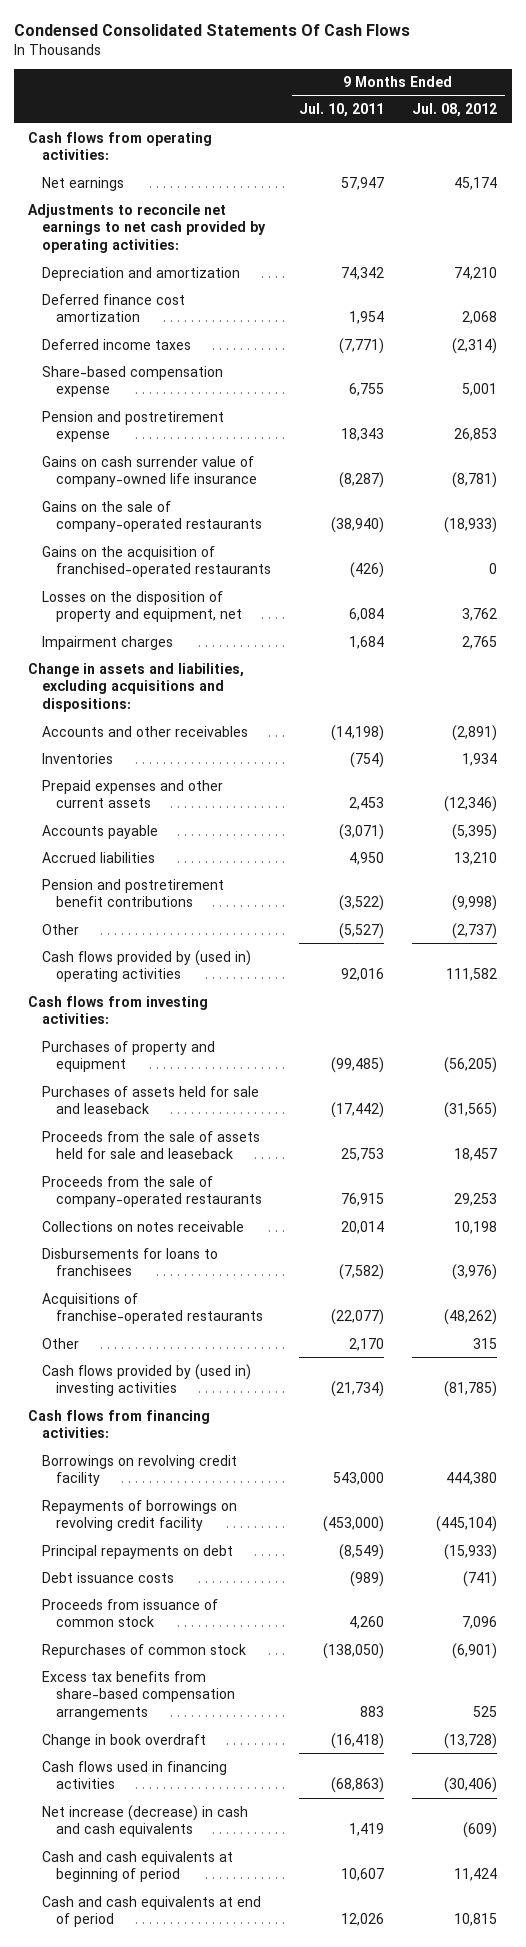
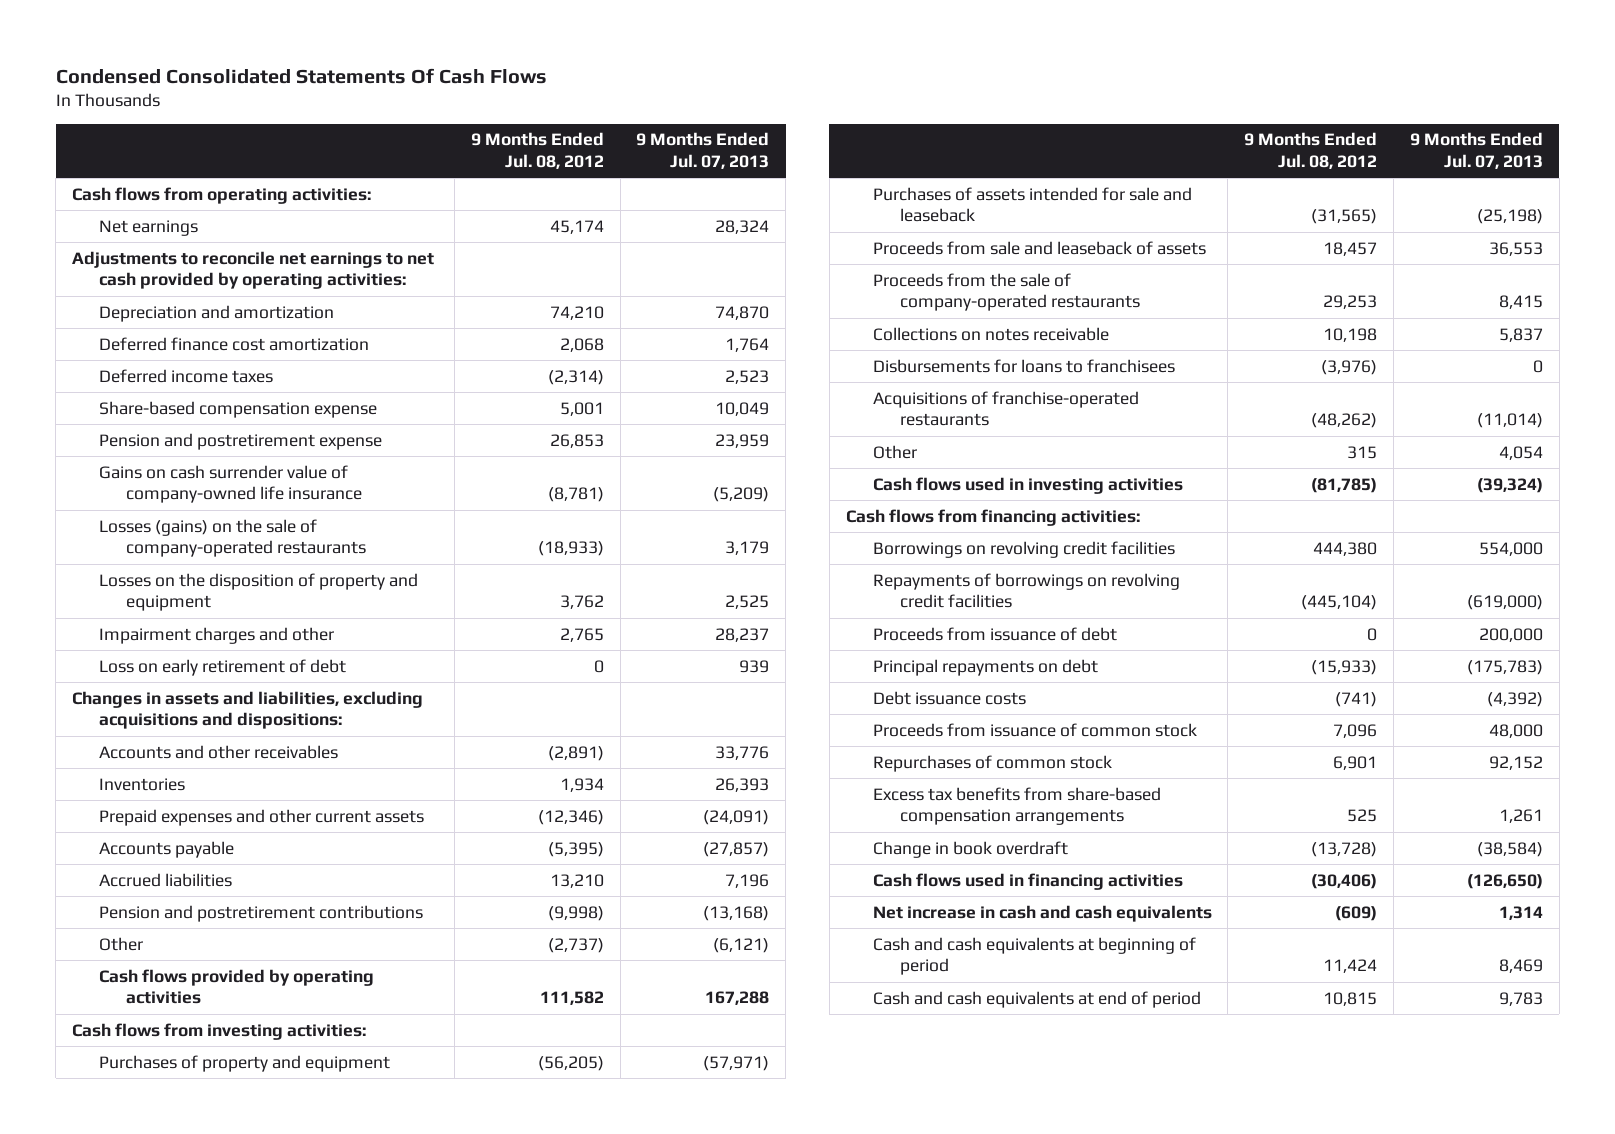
- | 9 Months Ended Jul. 10, 2011 | 9 Months Ended Jul. 08, 2012
+ | 9 Months Ended Jul. 08, 2012 | 9 Months Ended Jul. 07, 2013
- Gains on the sale of company-operated restaurants | (38,940) | (18,933)
- Gains on the acquisition of franchised-operated restaurants | (426) | 0
- Losses on the disposition of property and equipment, net | 6,084 | 3,762
- Impairment charges | 1,684 | 2,765
- Change in assets and liabilities, excluding acquisitions and dispositions:
+ Losses (gains) on the sale of company-operated restaurants | (18,933) | 3,179
+ Losses on the disposition of property and equipment | 3,762 | 2,525
+ Impairment charges and other | 2,765 | 28,237
+ Loss on early retirement of debt | 0 | 939
+ Changes in assets and liabilities, excluding acquisitions and dispositions:
- Pension and postretirement benefit contributions | (3,522) | (9,998)
+ Pension and postretirement contributions | (9,998) | (13,168)
- Cash flows provided by (used in) operating activities | 92,016 | 111,582
+ Cash flows provided by operating activities | 111,582 | 167,288
- Purchases of assets held for sale and leaseback | (17,442) | (31,565)
- Proceeds from the sale of assets held for sale and leaseback | 25,753 | 18,457
+ Purchases of assets intended for sale and leaseback | (31,565) | (25,198)
+ Proceeds from sale and leaseback of assets | 18,457 | 36,553
- Cash flows provided by (used in) investing activities | (21,734) | (81,785)
+ Cash flows used in investing activities | (81,785) | (39,324)
- Borrowings on revolving credit facility | 543,000 | 444,380
- Repayments of borrowings on revolving credit facility | (453,000) | (445,104)
+ Borrowings on revolving credit facilities | 444,380 | 554,000
+ Repayments of borrowings on revolving credit facilities | (445,104) | (619,000)
+ Proceeds from issuance of debt | 0 | 200,000
- Repurchases of common stock | (138,050) | (6,901)
+ Repurchases of common stock | 6,901 | 92,152
- Net increase (decrease) in cash and cash equivalents | 1,419 | (609)
+ Net increase in cash and cash equivalents | (609) | 1,314

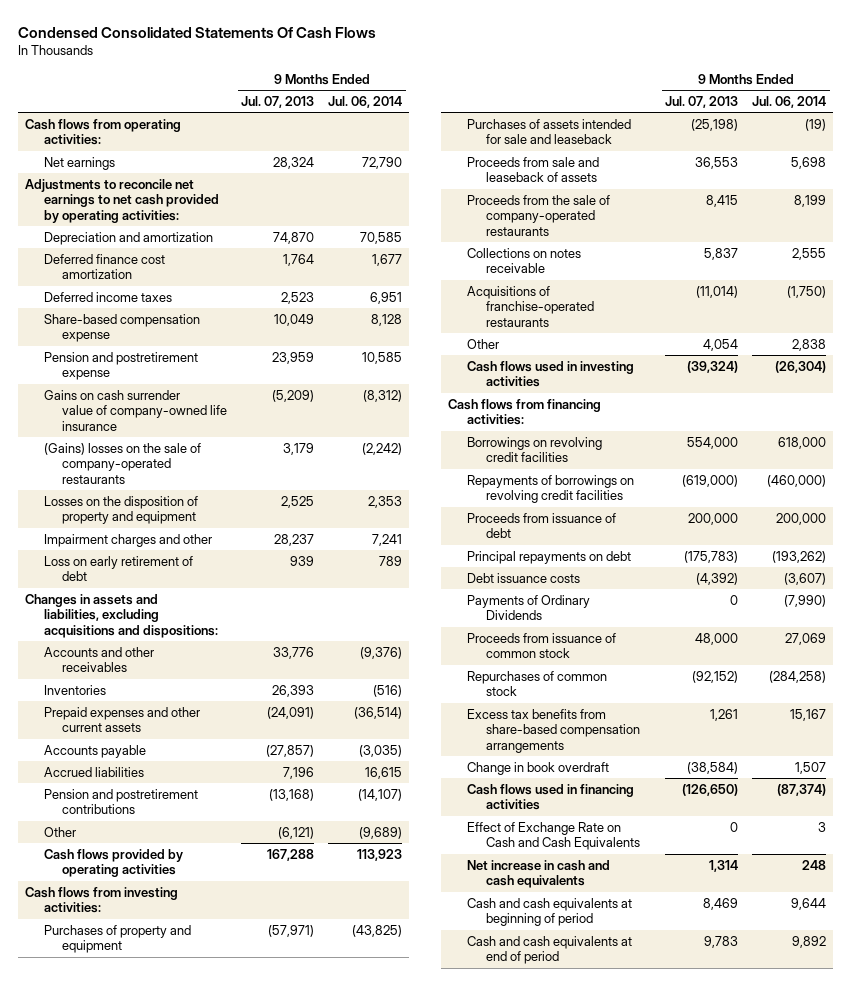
- | 9 Months Ended Jul. 08, 2012 | 9 Months Ended Jul. 07, 2013
+ | 9 Months Ended Jul. 07, 2013 | 9 Months Ended Jul. 06, 2014
- Losses (gains) on the sale of company-operated restaurants | (18,933) | 3,179
+ (Gains) losses on the sale of company-operated restaurants | 3,179 | (2,242)
- Disbursements for loans to franchisees | (3,976) | 0
+ Payments of Ordinary Dividends | 0 | (7,990)
- Repurchases of common stock | 6,901 | 92,152
+ Repurchases of common stock | (92,152) | (284,258)
+ Effect of Exchange Rate on Cash and Cash Equivalents | 0 | 3

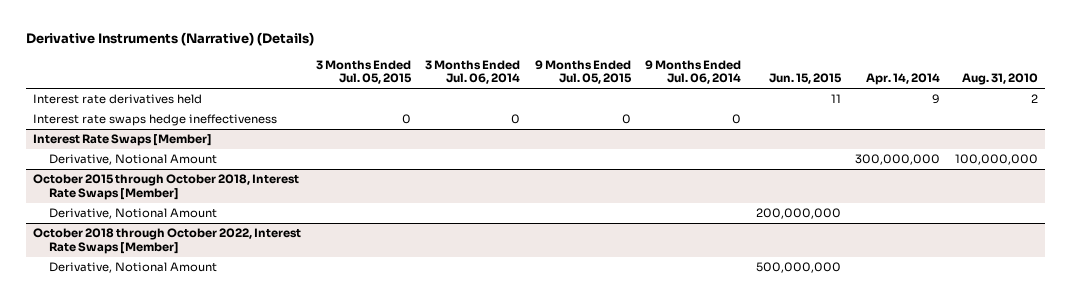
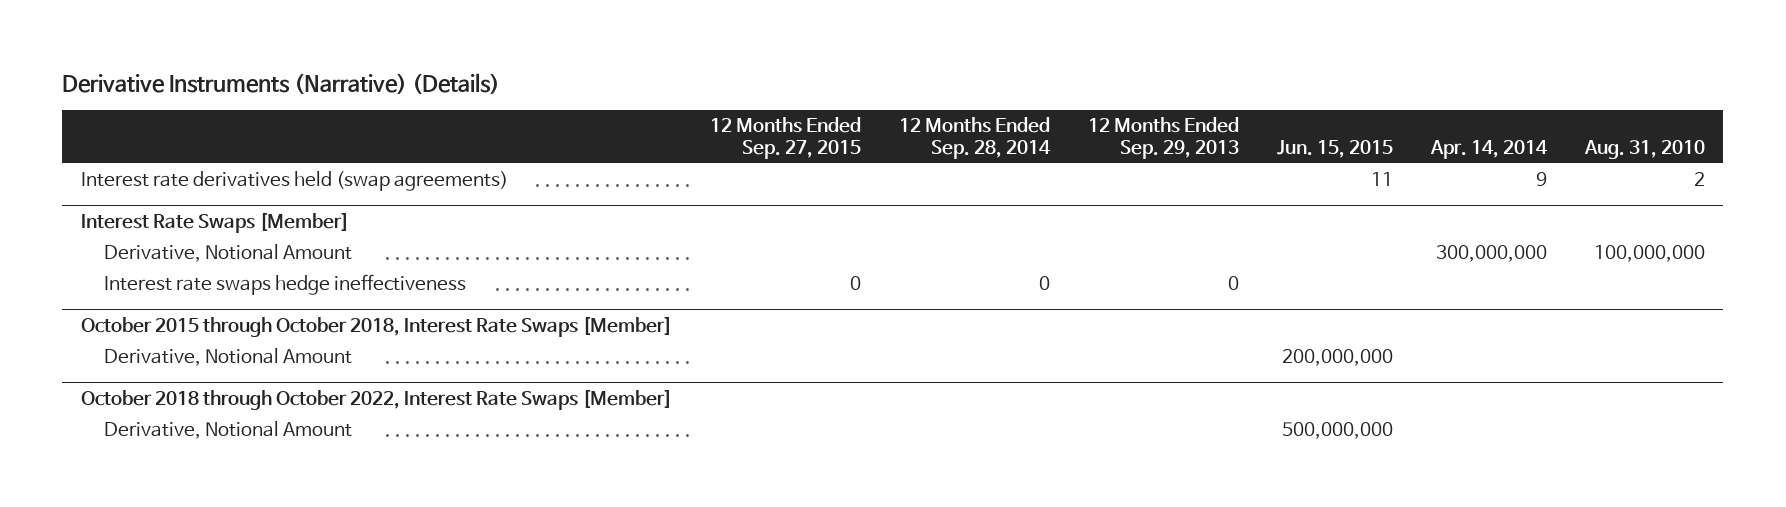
- | 3 Months Ended Jul. 05, 2015 | 3 Months Ended Jul. 06, 2014 | 9 Months Ended Jul. 05, 2015 | 9 Months Ended Jul. 06, 2014 | Jun. 15, 2015 | Apr. 14, 2014 | Aug. 31, 2010
+ | 12 Months Ended Sep. 27, 2015 | 12 Months Ended Sep. 28, 2014 | 12 Months Ended Sep. 29, 2013 | Jun. 15, 2015 | Apr. 14, 2014 | Aug. 31, 2010
- Interest rate derivatives held | | | | | 11 | 9 | 2
- Interest rate swaps hedge ineffectiveness | 0 | 0 | 0 | 0 | | |
+ Interest rate derivatives held (swap agreements) | | | | 11 | 9 | 2
@ Interest Rate Swaps [Member]
+ Interest rate swaps hedge ineffectiveness | 0 | 0 | 0 | | |

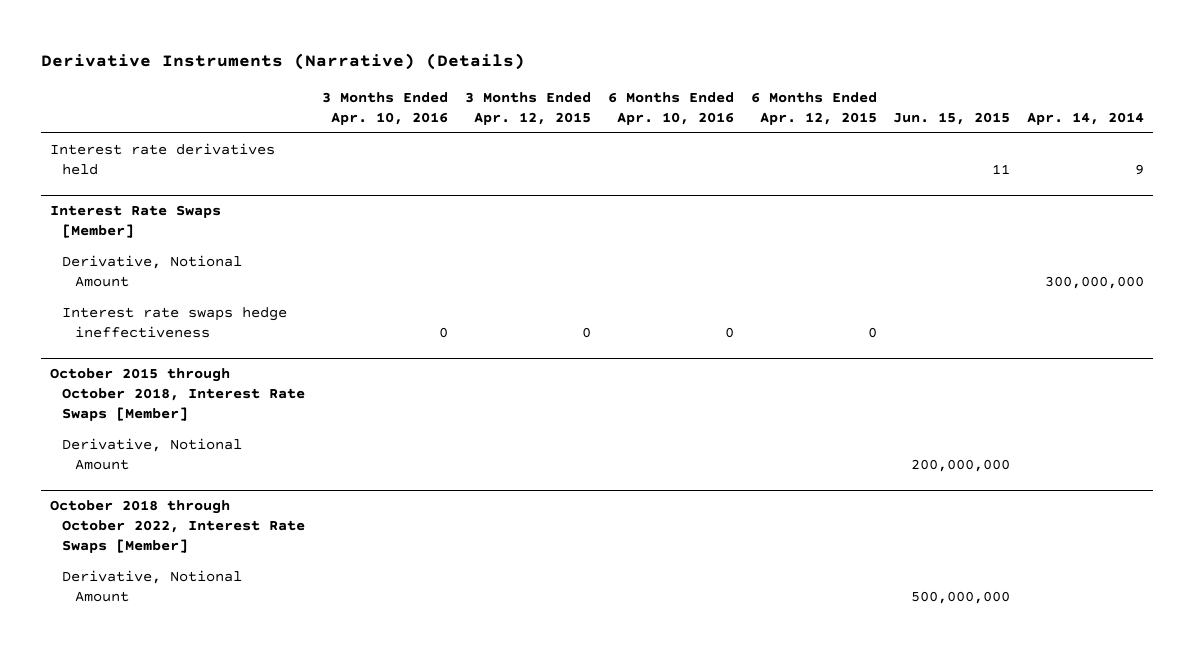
- | 12 Months Ended Sep. 27, 2015 | 12 Months Ended Sep. 28, 2014 | 12 Months Ended Sep. 29, 2013 | Jun. 15, 2015 | Apr. 14, 2014 | Aug. 31, 2010
+ | 3 Months Ended Apr. 10, 2016 | 3 Months Ended Apr. 12, 2015 | 6 Months Ended Apr. 10, 2016 | 6 Months Ended Apr. 12, 2015 | Jun. 15, 2015 | Apr. 14, 2014
- Interest rate derivatives held (swap agreements) | | | | 11 | 9 | 2
+ Interest rate derivatives held | | | | | 11 | 9

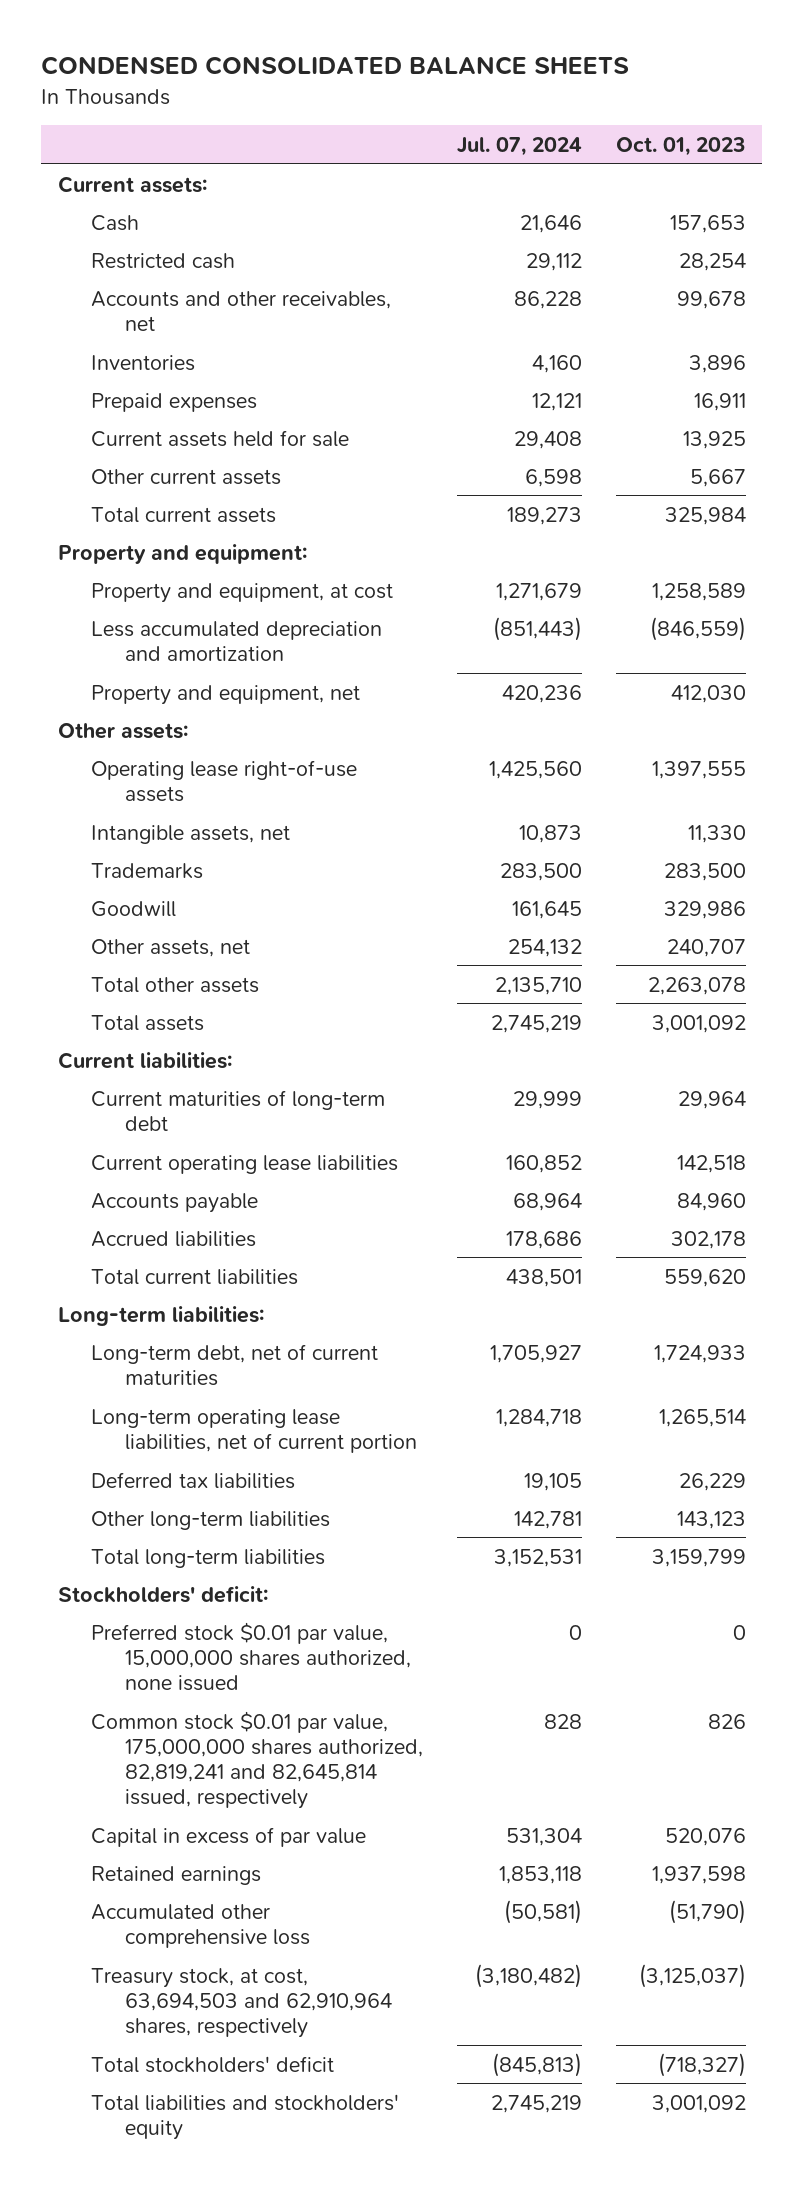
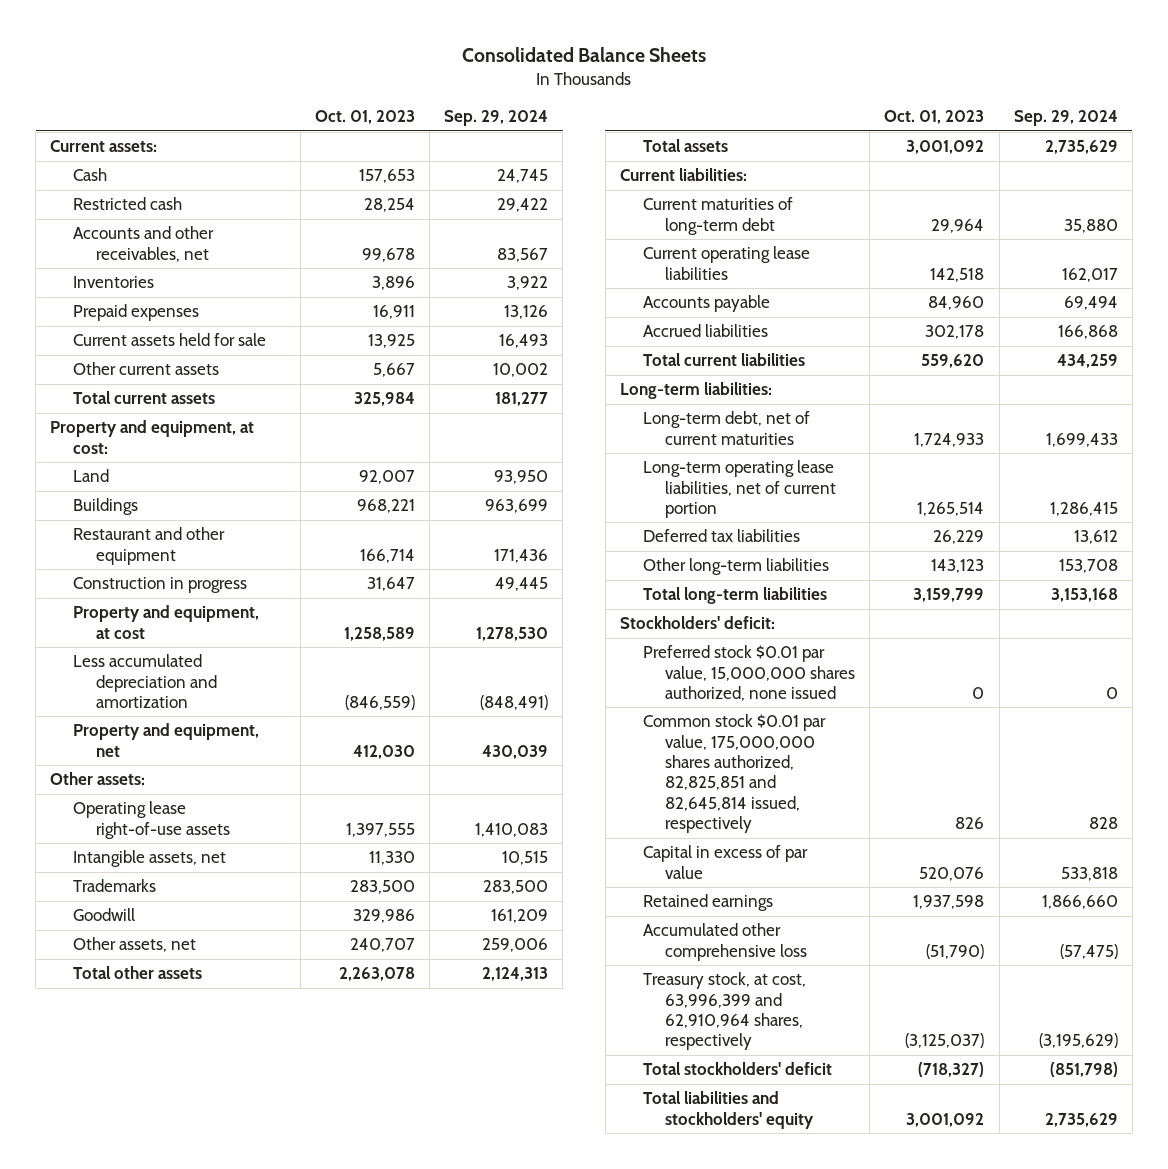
- CONDENSED CONSOLIDATED BALANCE SHEETS
+ Consolidated Balance Sheets
- | Jul. 07, 2024 | Oct. 01, 2023
+ | Oct. 01, 2023 | Sep. 29, 2024
- Property and equipment:
+ Property and equipment, at cost:
+ Land | 92,007 | 93,950
+ Buildings | 968,221 | 963,699
+ Restaurant and other equipment | 166,714 | 171,436
+ Construction in progress | 31,647 | 49,445
- Common stock $0.01 par value, 175,000,000 shares authorized, 82,819,241 and 82,645,814 issued, respectively | 828 | 826
+ Common stock $0.01 par value, 175,000,000 shares authorized, 82,825,851 and 82,645,814 issued, respectively | 826 | 828
- Treasury stock, at cost, 63,694,503 and 62,910,964 shares, respectively | (3,180,482) | (3,125,037)
+ Treasury stock, at cost, 63,996,399 and 62,910,964 shares, respectively | (3,125,037) | (3,195,629)

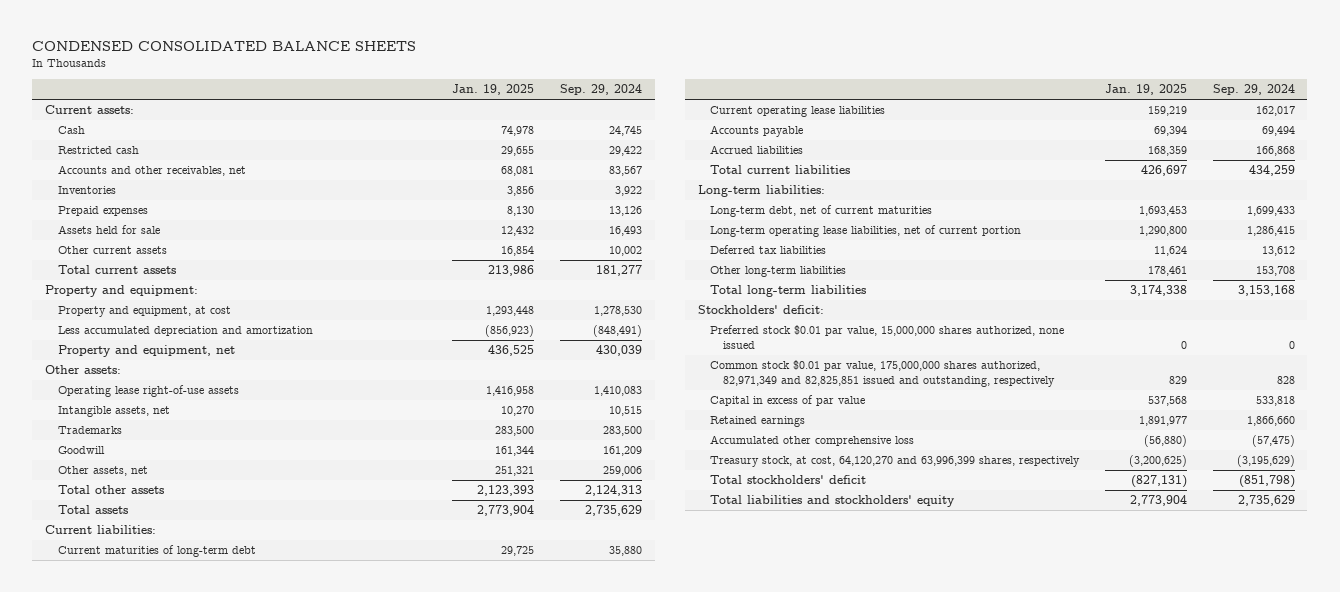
- Consolidated Balance Sheets
+ CONDENSED CONSOLIDATED BALANCE SHEETS
- | Oct. 01, 2023 | Sep. 29, 2024
+ | Jan. 19, 2025 | Sep. 29, 2024
- Current assets held for sale | 13,925 | 16,493
+ Assets held for sale | 12,432 | 16,493
- Property and equipment, at cost:
- Land | 92,007 | 93,950
- Buildings | 968,221 | 963,699
- Restaurant and other equipment | 166,714 | 171,436
- Construction in progress | 31,647 | 49,445
+ Property and equipment:
- Common stock $0.01 par value, 175,000,000 shares authorized, 82,825,851 and 82,645,814 issued, respectively | 826 | 828
+ Common stock $0.01 par value, 175,000,000 shares authorized, 82,971,349 and 82,825,851 issued and outstanding, respectively | 829 | 828
- Treasury stock, at cost, 63,996,399 and 62,910,964 shares, respectively | (3,125,037) | (3,195,629)
+ Treasury stock, at cost, 64,120,270 and 63,996,399 shares, respectively | (3,200,625) | (3,195,629)

